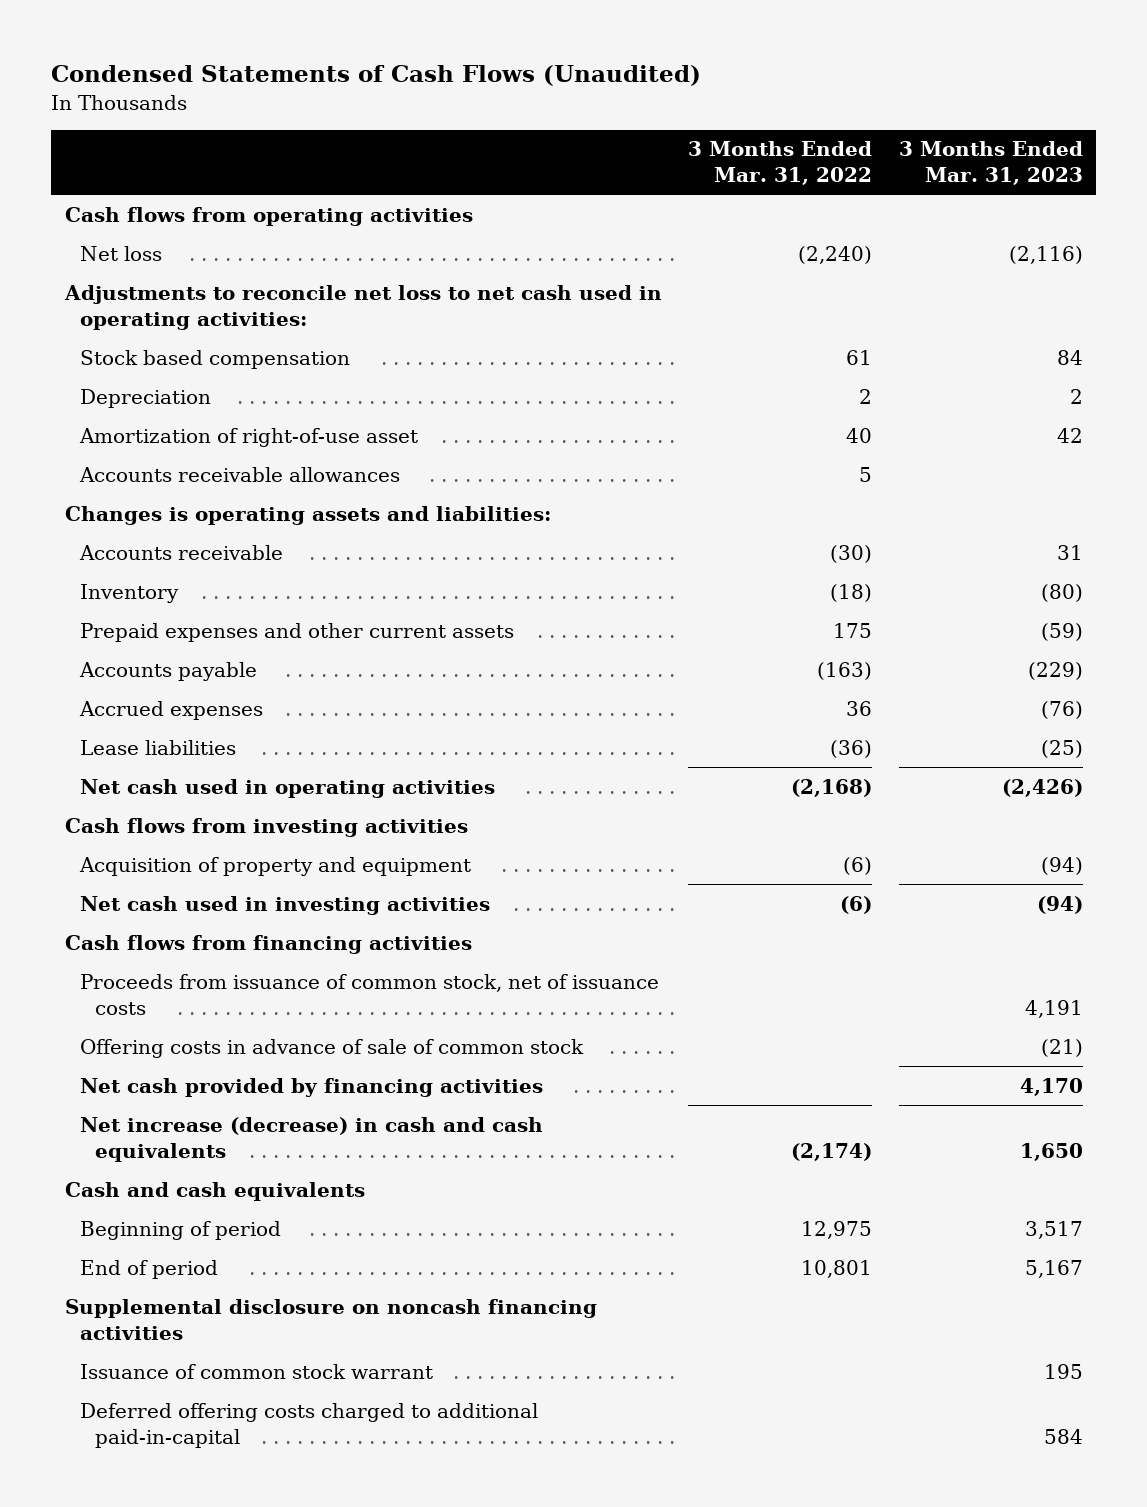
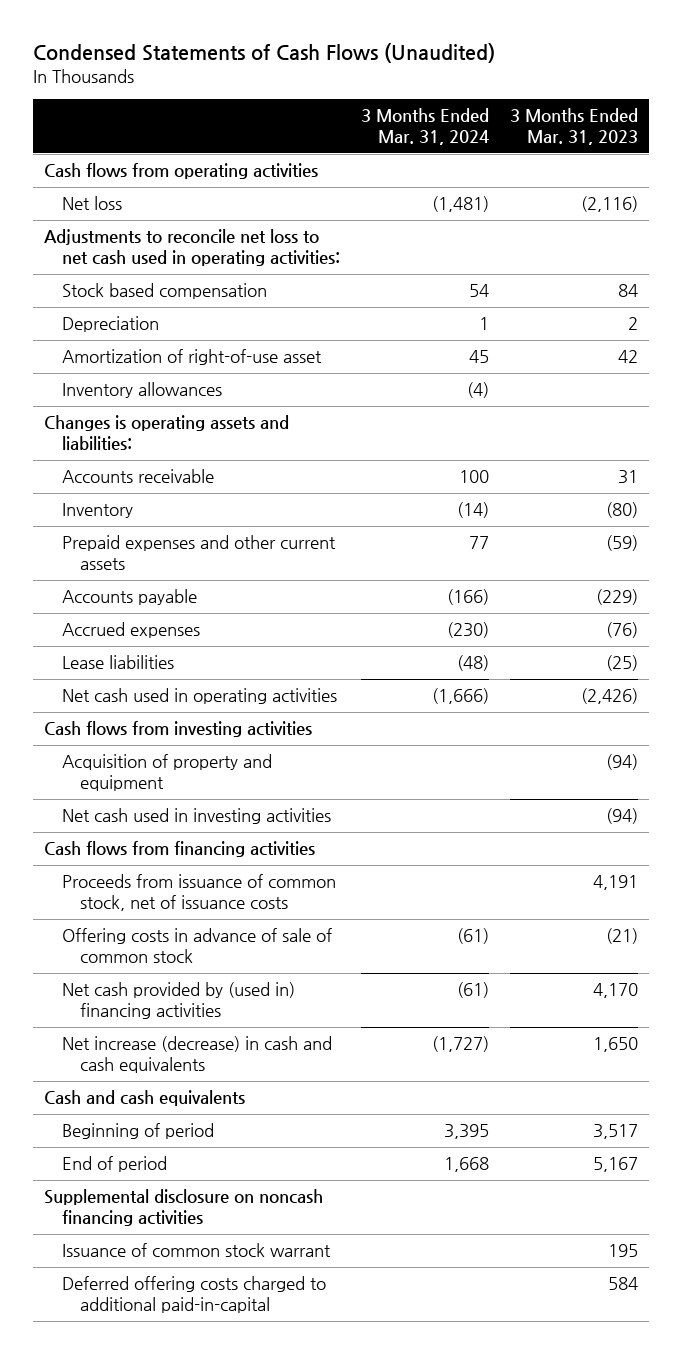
- | 3 Months Ended Mar. 31, 2022 | 3 Months Ended Mar. 31, 2023
+ | 3 Months Ended Mar. 31, 2024 | 3 Months Ended Mar. 31, 2023
- Accounts receivable allowances | 5 |
+ Inventory allowances | (4) |
- Net cash provided by financing activities | | 4,170
+ Net cash provided by (used in) financing activities | (61) | 4,170

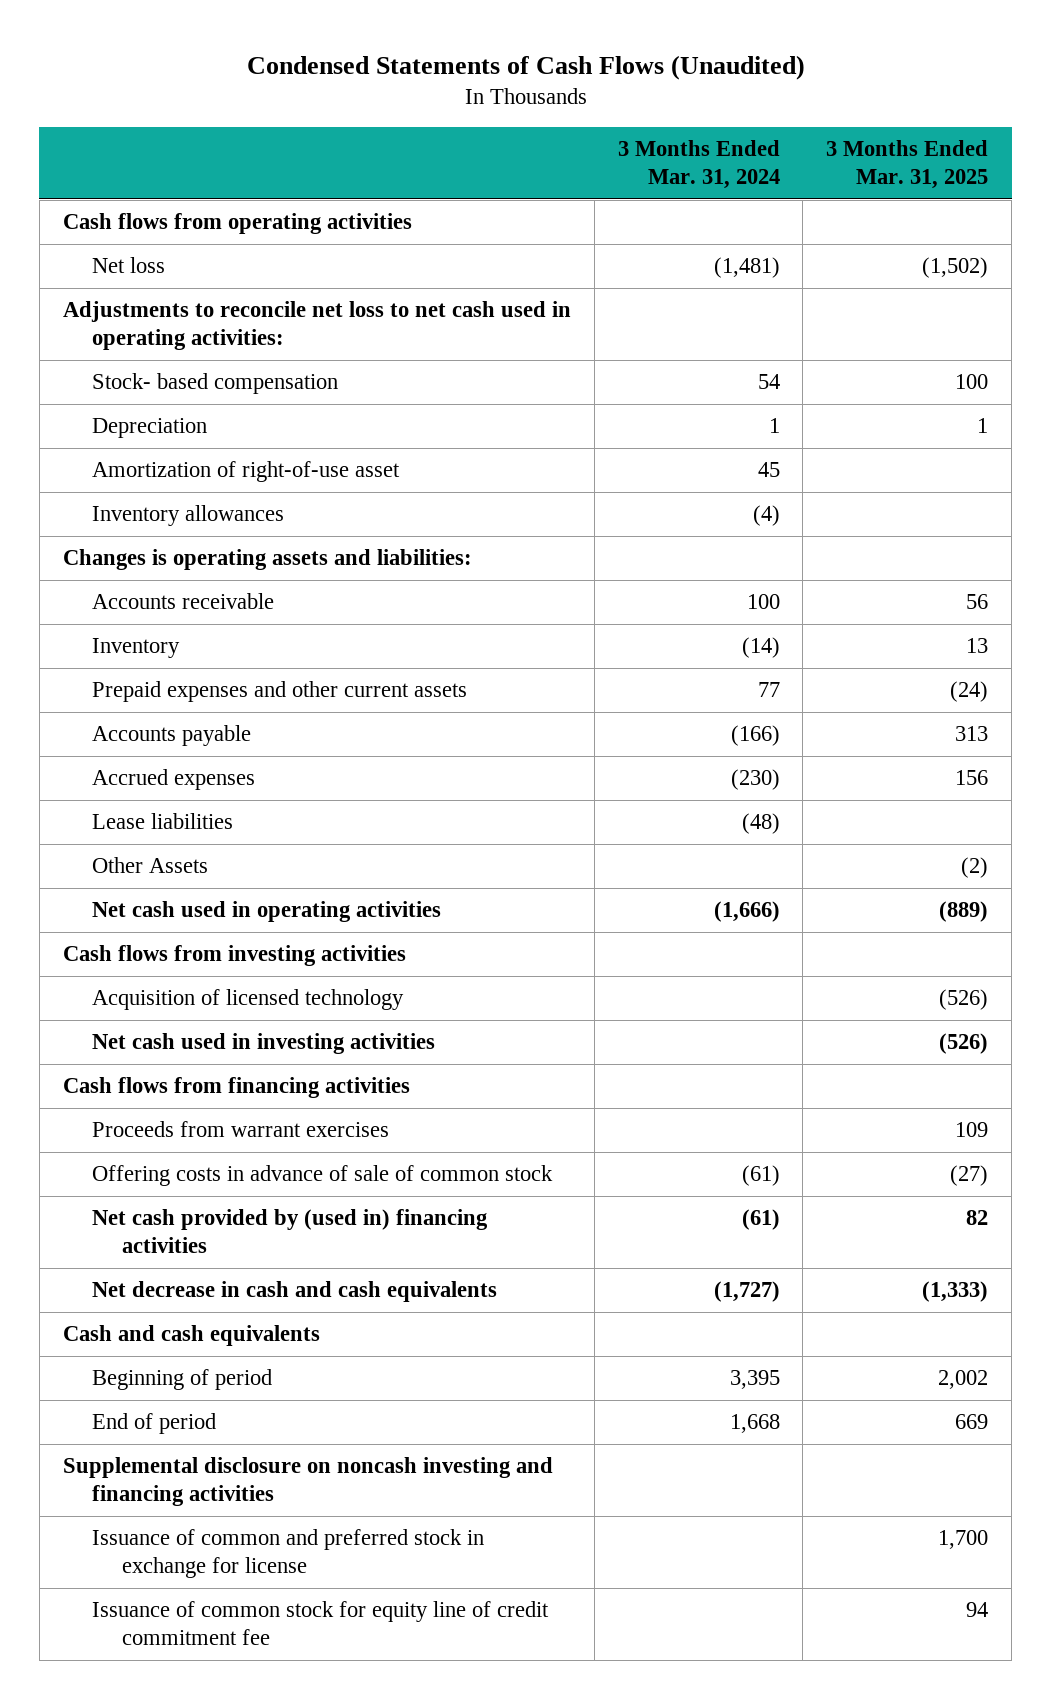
- | 3 Months Ended Mar. 31, 2024 | 3 Months Ended Mar. 31, 2023
+ | 3 Months Ended Mar. 31, 2024 | 3 Months Ended Mar. 31, 2025
- Stock based compensation | 54 | 84
+ Stock- based compensation | 54 | 100
+ Other Assets | | (2)
- Acquisition of property and equipment | | (94)
+ Acquisition of licensed technology | | (526)
- Proceeds from issuance of common stock, net of issuance costs | | 4,191
+ Proceeds from warrant exercises | | 109
- Net increase (decrease) in cash and cash equivalents | (1,727) | 1,650
+ Net decrease in cash and cash equivalents | (1,727) | (1,333)
- Supplemental disclosure on noncash financing activities
- Issuance of common stock warrant | | 195
- Deferred offering costs charged to additional paid-in-capital | | 584
+ Supplemental disclosure on noncash investing and financing activities
+ Issuance of common and preferred stock in exchange for license | | 1,700
+ Issuance of common stock for equity line of credit commitment fee | | 94

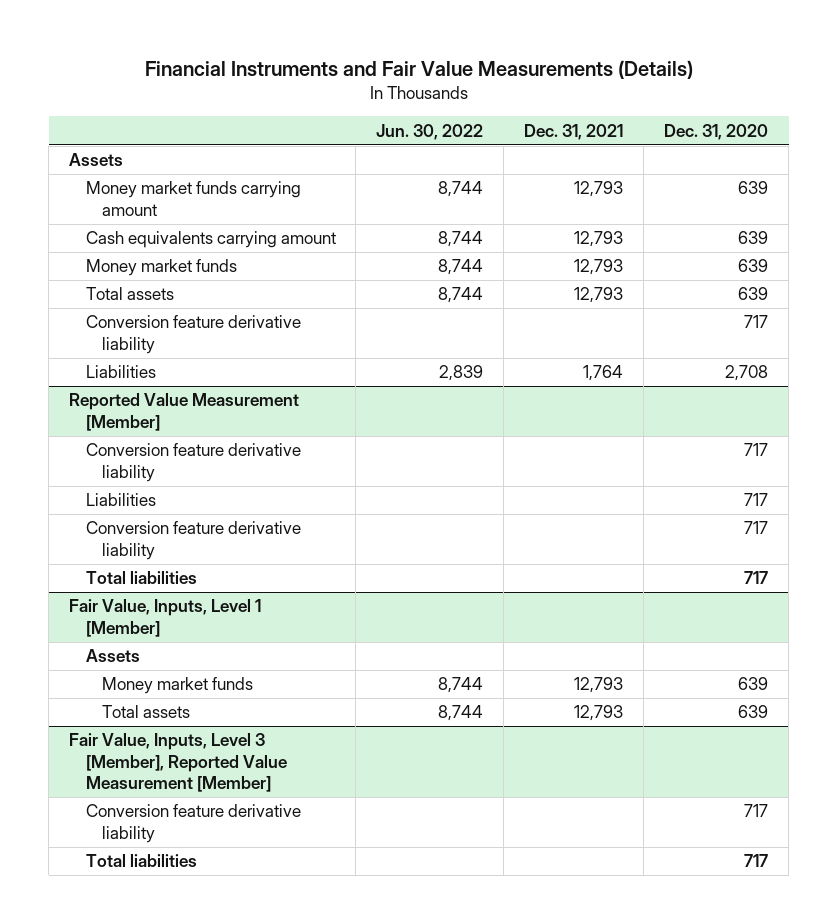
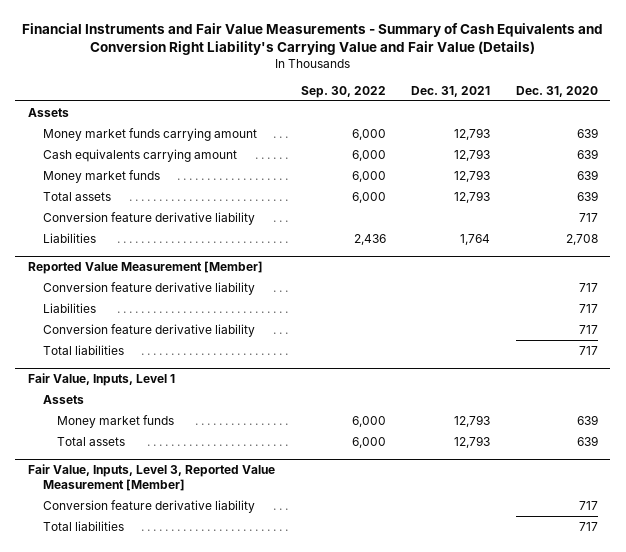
- Financial Instruments and Fair Value Measurements (Details)
+ Financial Instruments and Fair Value Measurements - Summary of Cash Equivalents and Conversion Right Liability's Carrying Value and Fair Value (Details)
- | Jun. 30, 2022 | Dec. 31, 2021 | Dec. 31, 2020
+ | Sep. 30, 2022 | Dec. 31, 2021 | Dec. 31, 2020
- Fair Value, Inputs, Level 1 [Member]
+ Fair Value, Inputs, Level 1
- Fair Value, Inputs, Level 3 [Member], Reported Value Measurement [Member]
+ Fair Value, Inputs, Level 3, Reported Value Measurement [Member]

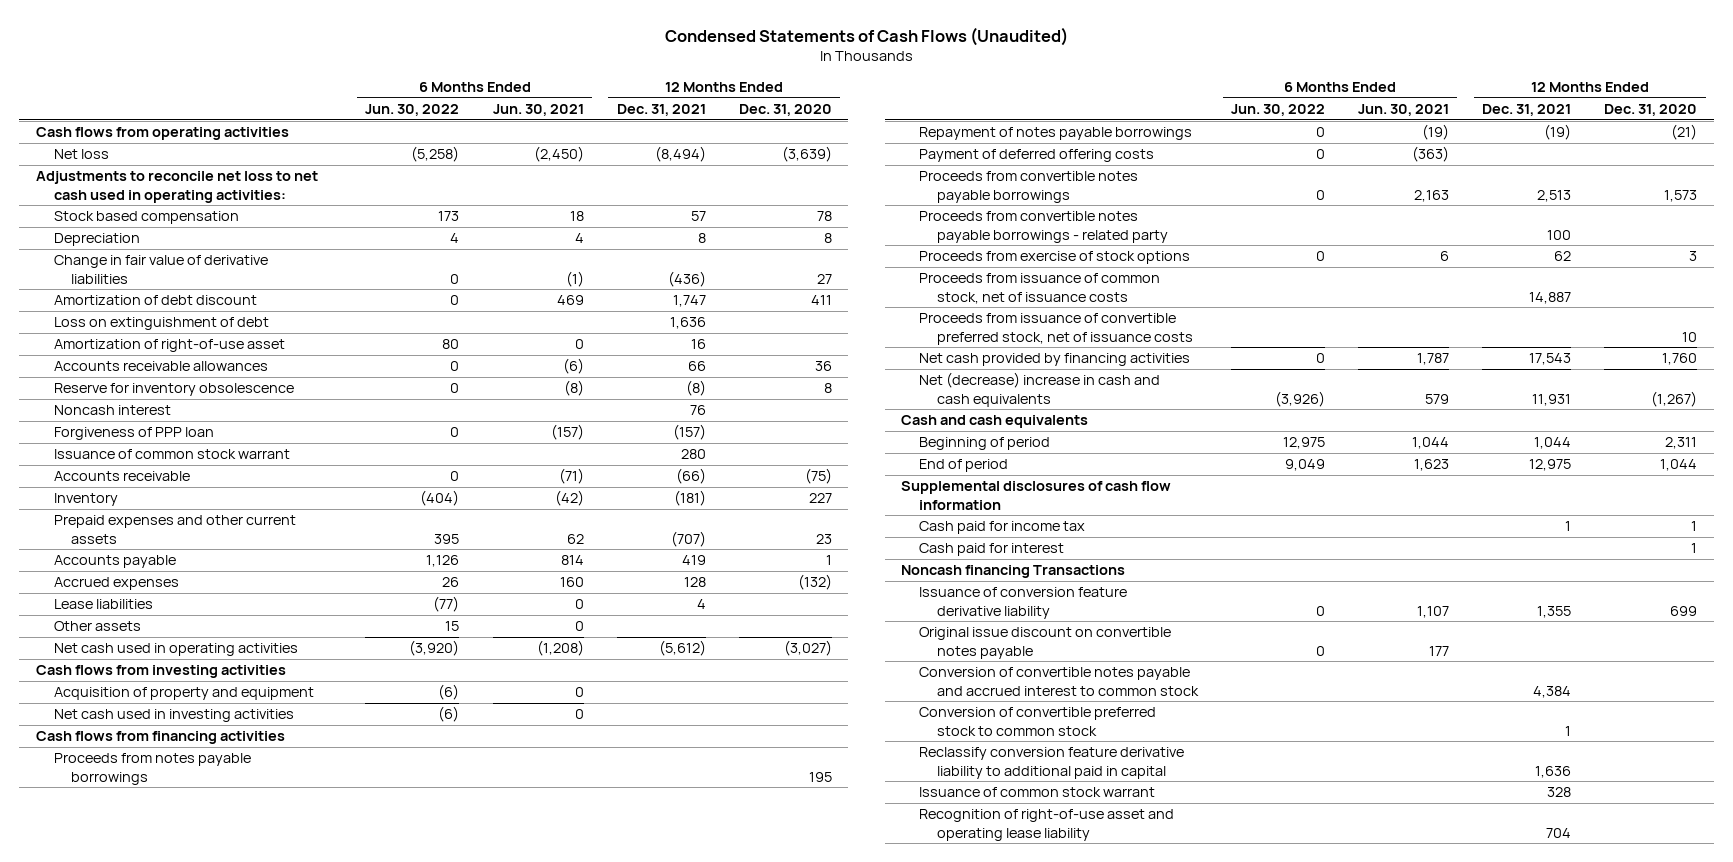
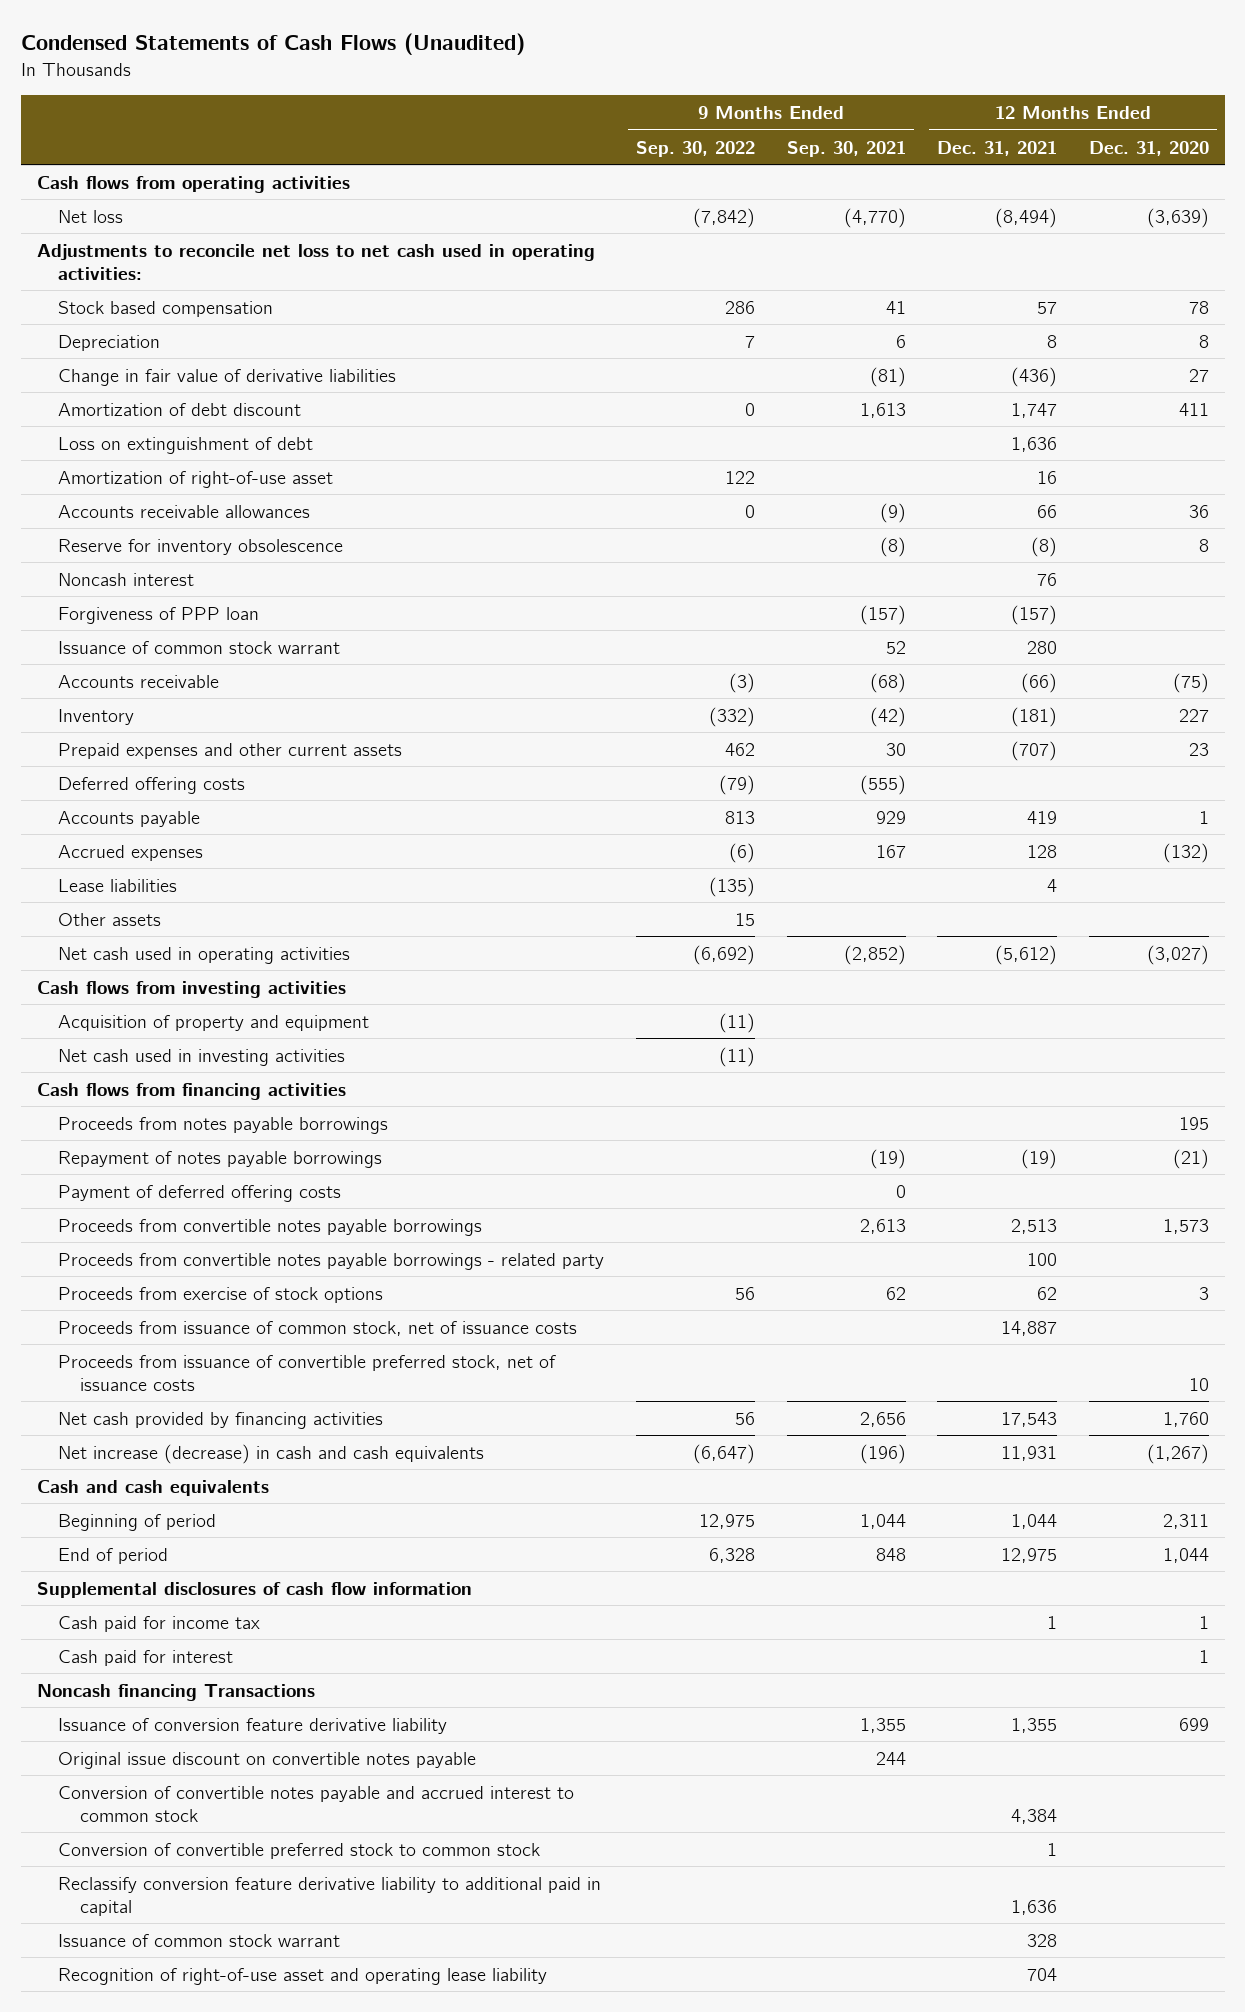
- | 6 Months Ended Jun. 30, 2022 | 6 Months Ended Jun. 30, 2021 | 12 Months Ended Dec. 31, 2021 | 12 Months Ended Dec. 31, 2020
+ | 9 Months Ended Sep. 30, 2022 | 9 Months Ended Sep. 30, 2021 | 12 Months Ended Dec. 31, 2021 | 12 Months Ended Dec. 31, 2020
+ Deferred offering costs | (79) | (555) | |
- Net (decrease) increase in cash and cash equivalents | (3,926) | 579 | 11,931 | (1,267)
+ Net increase (decrease) in cash and cash equivalents | (6,647) | (196) | 11,931 | (1,267)

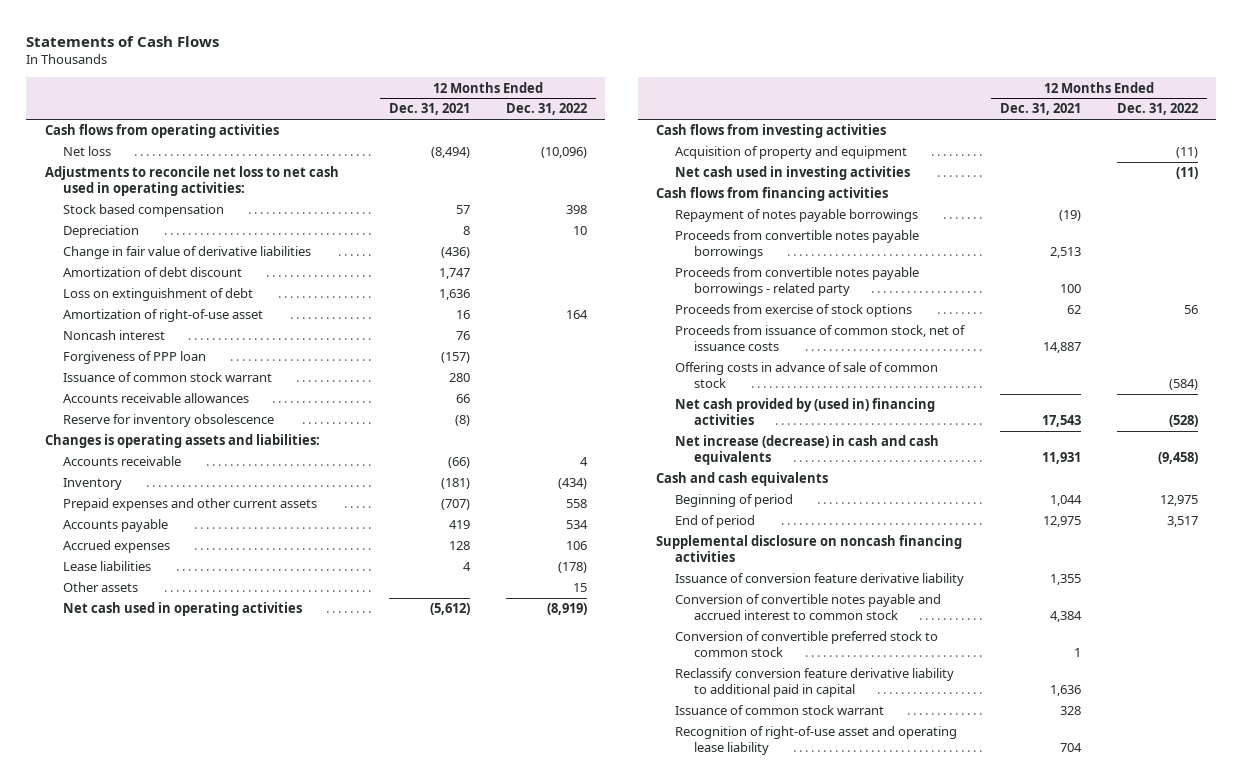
- Condensed Statements of Cash Flows (Unaudited)
+ Statements of Cash Flows
- | 9 Months Ended Sep. 30, 2022 | 9 Months Ended Sep. 30, 2021 | 12 Months Ended Dec. 31, 2021 | 12 Months Ended Dec. 31, 2020
+ | 12 Months Ended Dec. 31, 2021 | 12 Months Ended Dec. 31, 2022
moved down: Accounts receivable allowances | 66 |
moved down: Reserve for inventory obsolescence | (8) |
+ Changes is operating assets and liabilities:
- Deferred offering costs | (79) | (555) | |
- Proceeds from notes payable borrowings | | | | 195
- Payment of deferred offering costs | | 0 | |
- Proceeds from issuance of convertible preferred stock, net of issuance costs | | | | 10
- Net cash provided by financing activities | 56 | 2,656 | 17,543 | 1,760
+ Offering costs in advance of sale of common stock | | (584)
+ Net cash provided by (used in) financing activities | 17,543 | (528)
- Supplemental disclosures of cash flow information
- Cash paid for income tax | | | 1 | 1
- Cash paid for interest | | | | 1
- Noncash financing Transactions
+ Supplemental disclosure on noncash financing activities
- Original issue discount on convertible notes payable | | 244 | |

